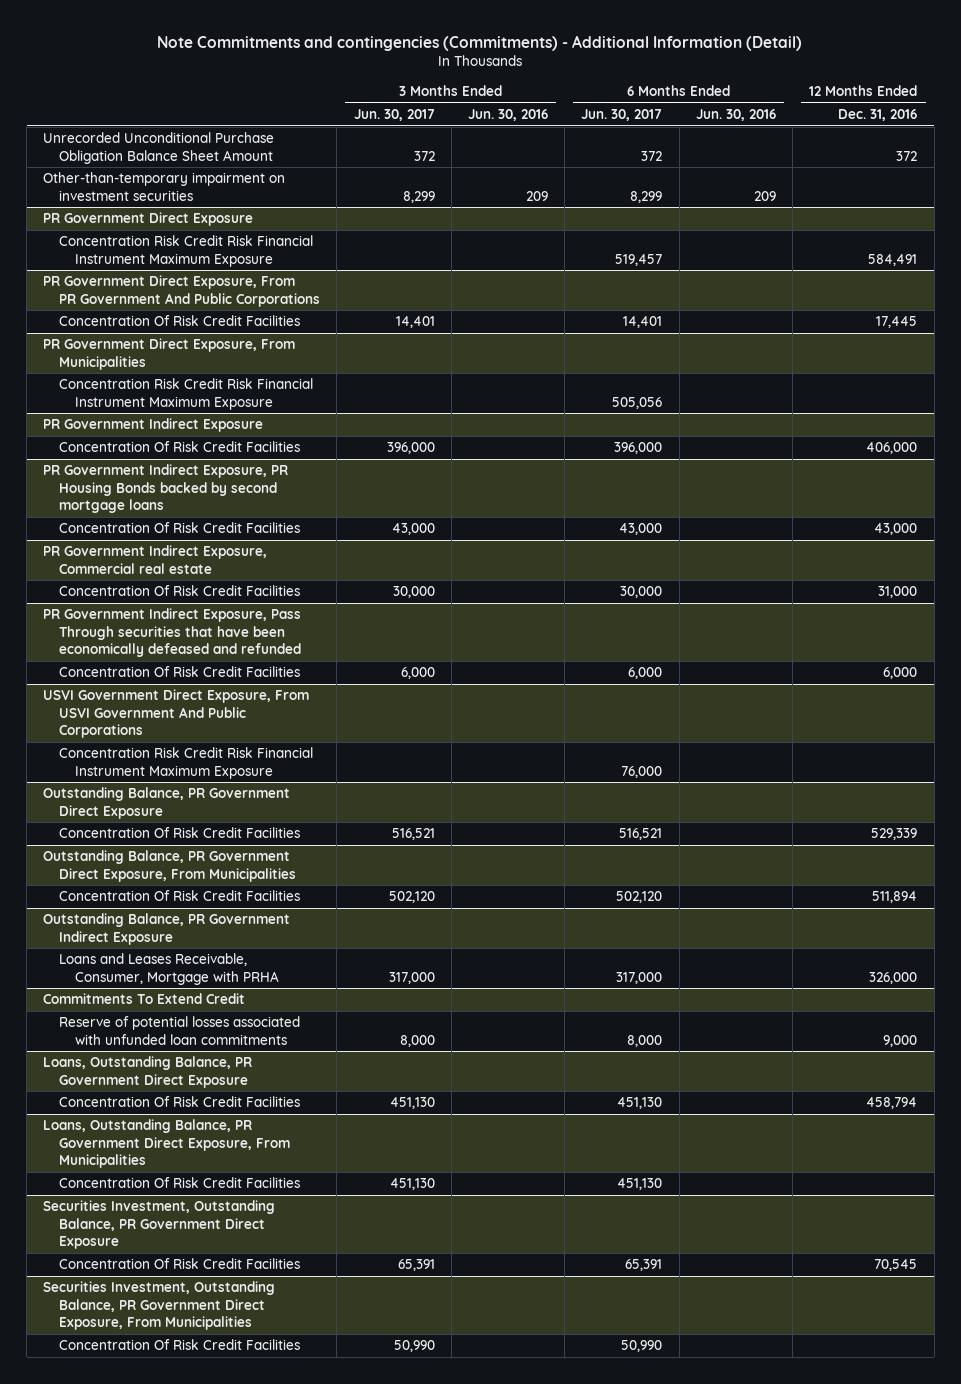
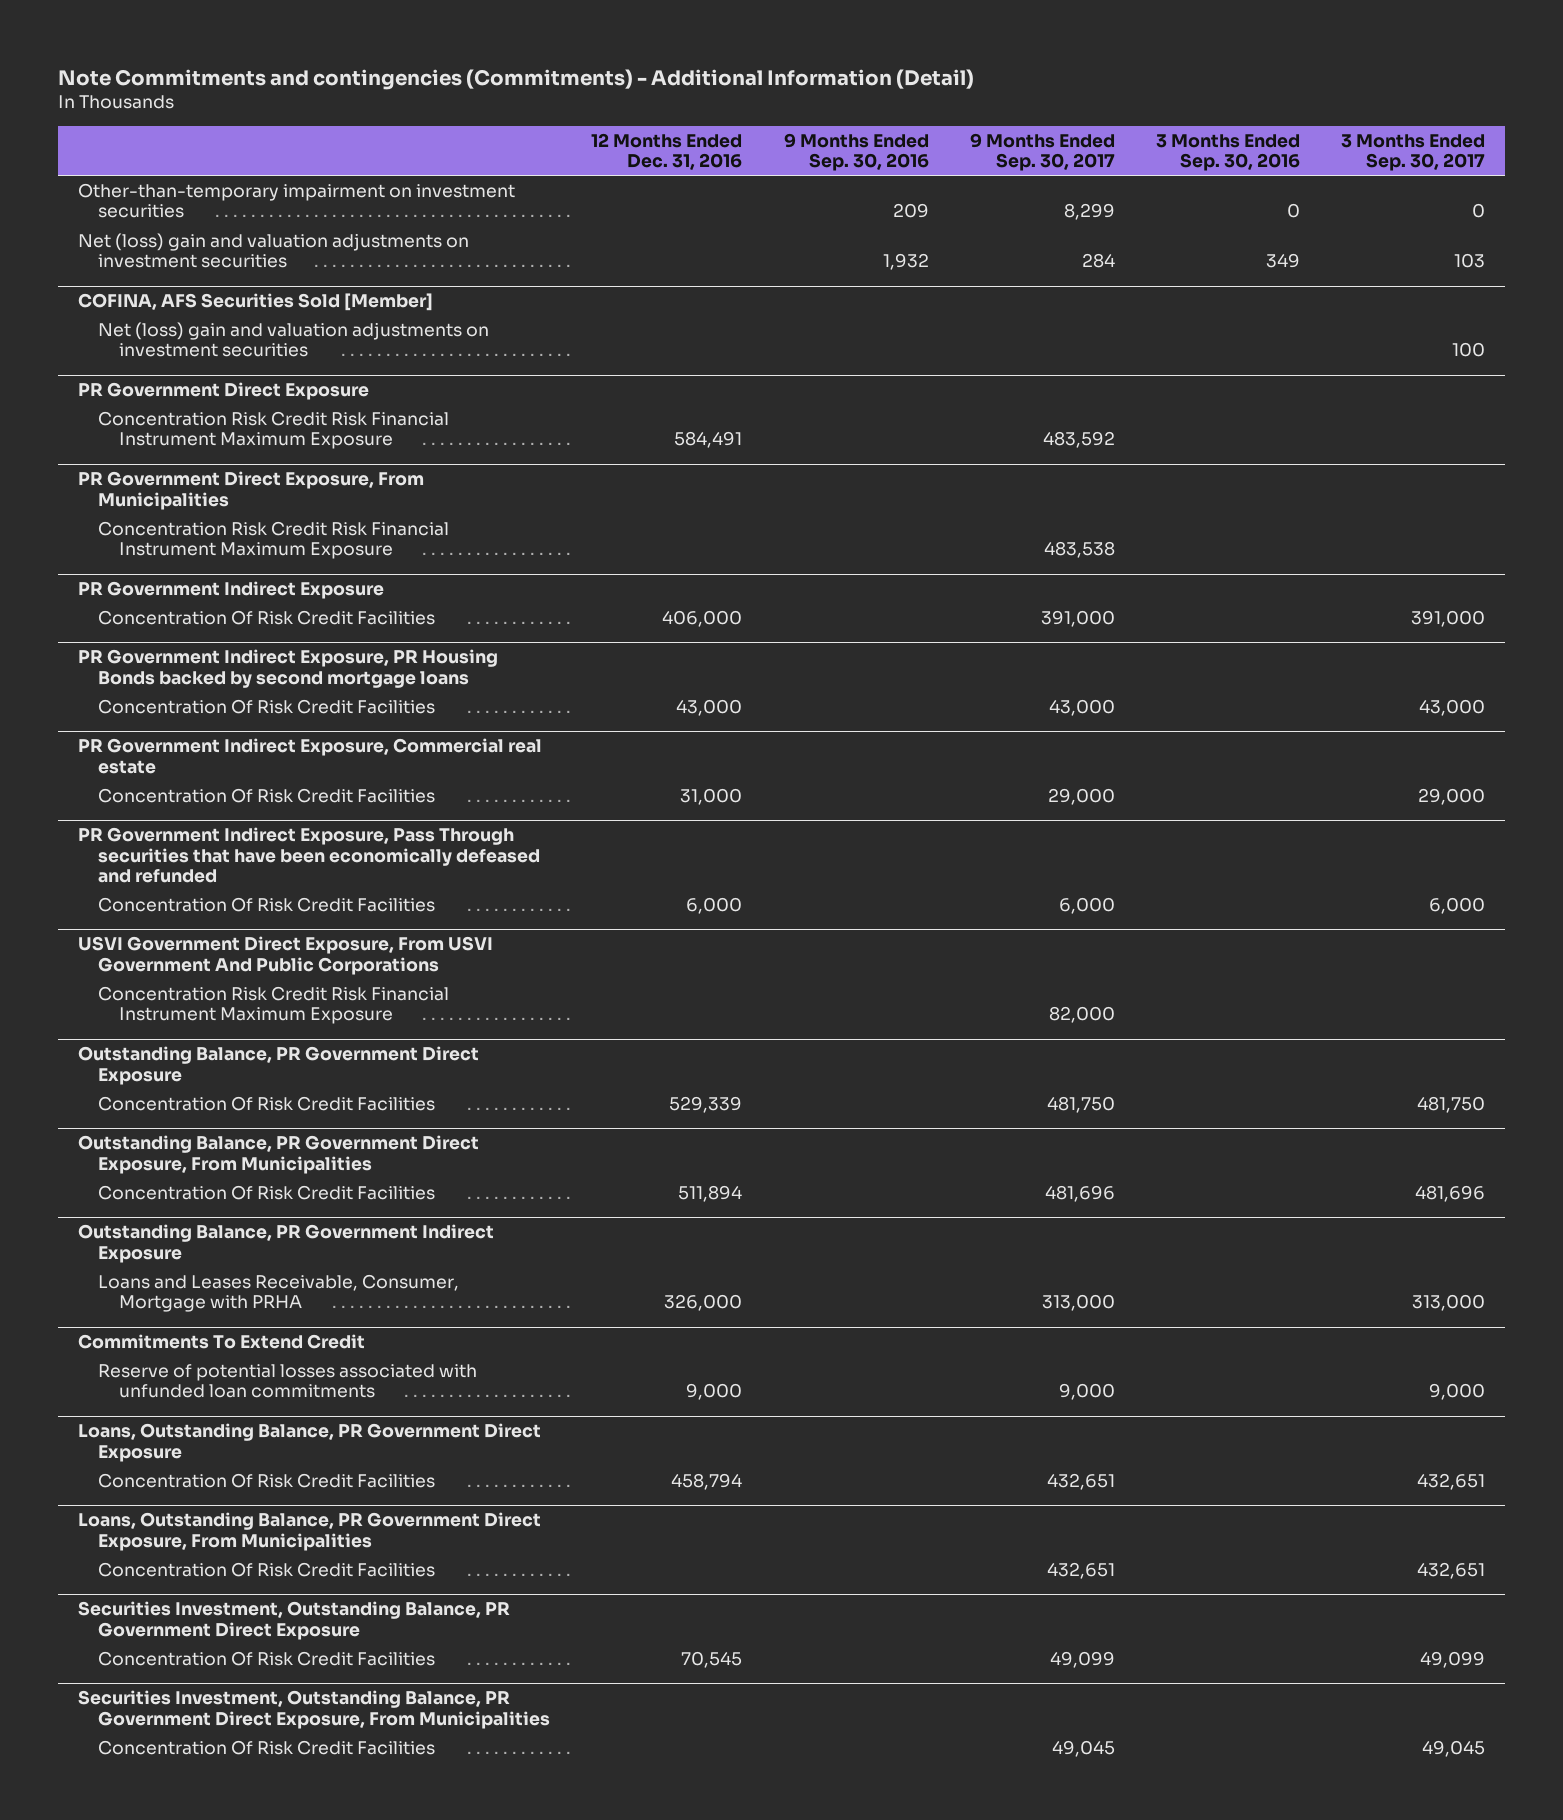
- | 3 Months Ended Jun. 30, 2017 | 3 Months Ended Jun. 30, 2016 | 6 Months Ended Jun. 30, 2017 | 6 Months Ended Jun. 30, 2016 | 12 Months Ended Dec. 31, 2016
+ | 12 Months Ended Dec. 31, 2016 | 9 Months Ended Sep. 30, 2016 | 9 Months Ended Sep. 30, 2017 | 3 Months Ended Sep. 30, 2016 | 3 Months Ended Sep. 30, 2017
- Unrecorded Unconditional Purchase Obligation Balance Sheet Amount | 372 | | 372 | | 372
+ Net (loss) gain and valuation adjustments on investment securities | | 1,932 | 284 | 349 | 103
+ COFINA, AFS Securities Sold [Member]
+ Net (loss) gain and valuation adjustments on investment securities | | | | | 100
- PR Government Direct Exposure, From PR Government And Public Corporations
- Concentration Of Risk Credit Facilities | 14,401 | | 14,401 | | 17,445

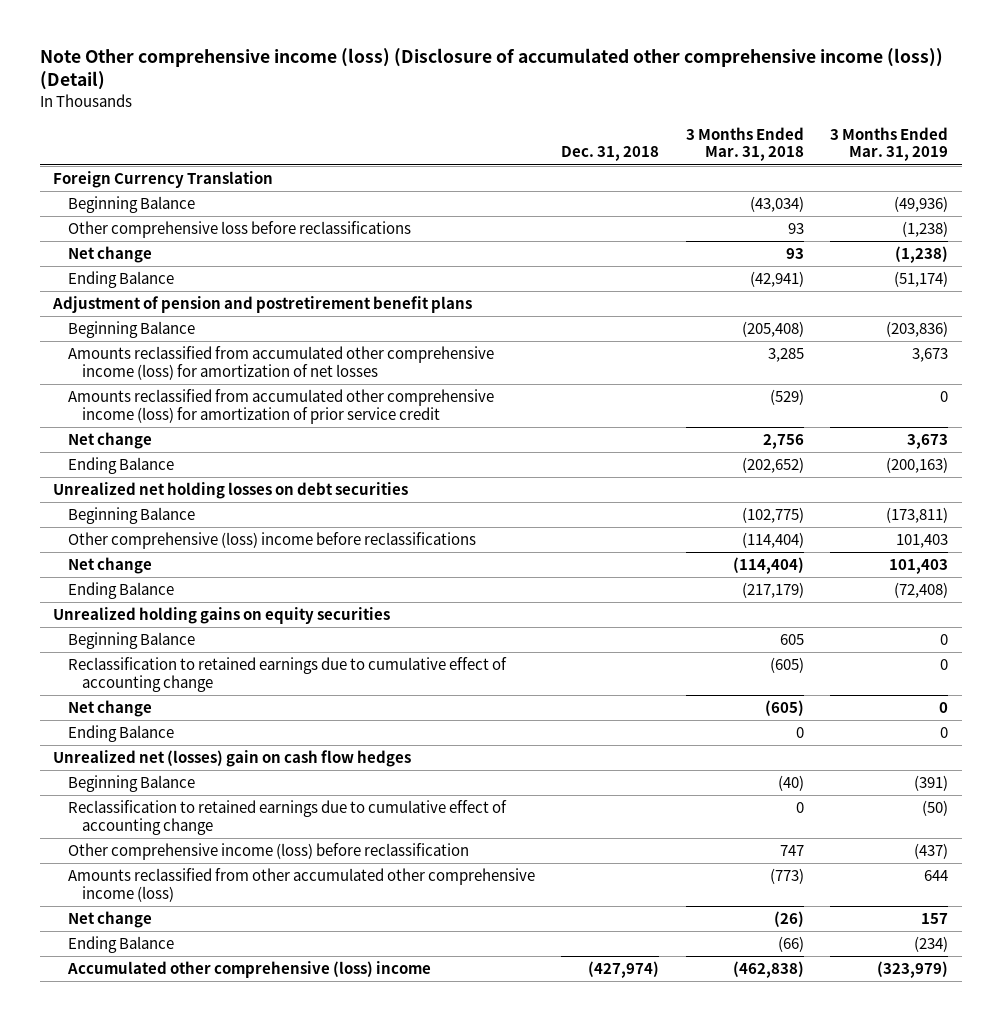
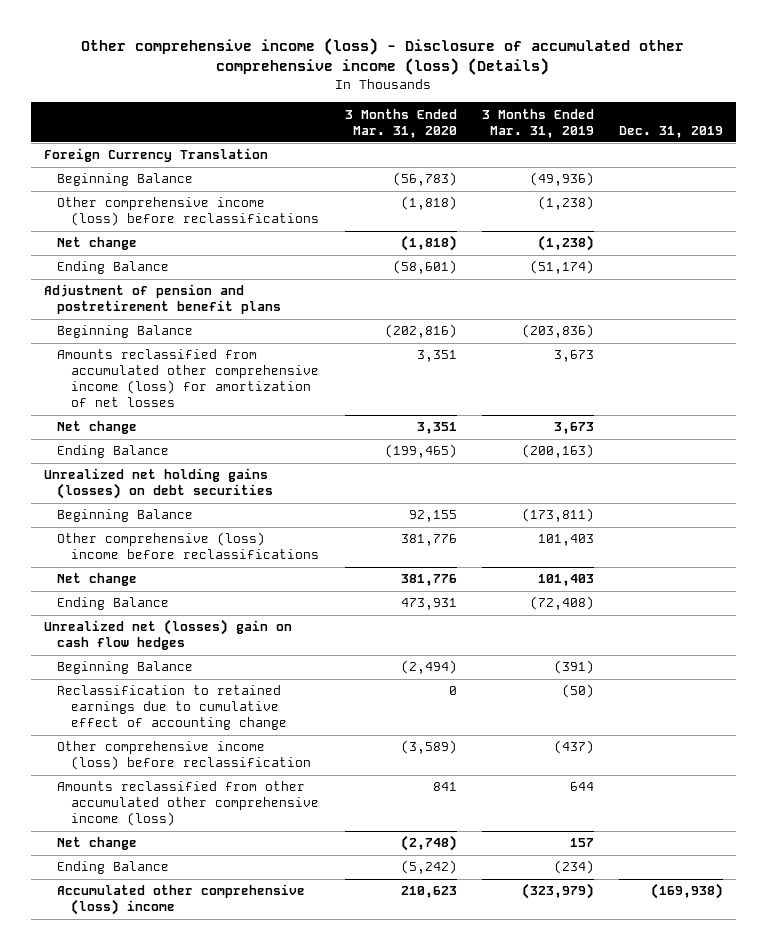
- Note Other comprehensive income (loss) (Disclosure of accumulated other comprehensive income (loss)) (Detail)
+ Other comprehensive income (loss) - Disclosure of accumulated other comprehensive income (loss) (Details)
- | Dec. 31, 2018 | 3 Months Ended Mar. 31, 2018 | 3 Months Ended Mar. 31, 2019
+ | 3 Months Ended Mar. 31, 2020 | 3 Months Ended Mar. 31, 2019 | Dec. 31, 2019
- Other comprehensive loss before reclassifications | | 93 | (1,238)
+ Other comprehensive income (loss) before reclassifications | (1,818) | (1,238) |
- Amounts reclassified from accumulated other comprehensive income (loss) for amortization of prior service credit | | (529) | 0
- Unrealized net holding losses on debt securities
+ Unrealized net holding gains (losses) on debt securities
- Unrealized holding gains on equity securities
- Beginning Balance | | 605 | 0
- Reclassification to retained earnings due to cumulative effect of accounting change | | (605) | 0
- Net change | | (605) | 0
- Ending Balance | | 0 | 0

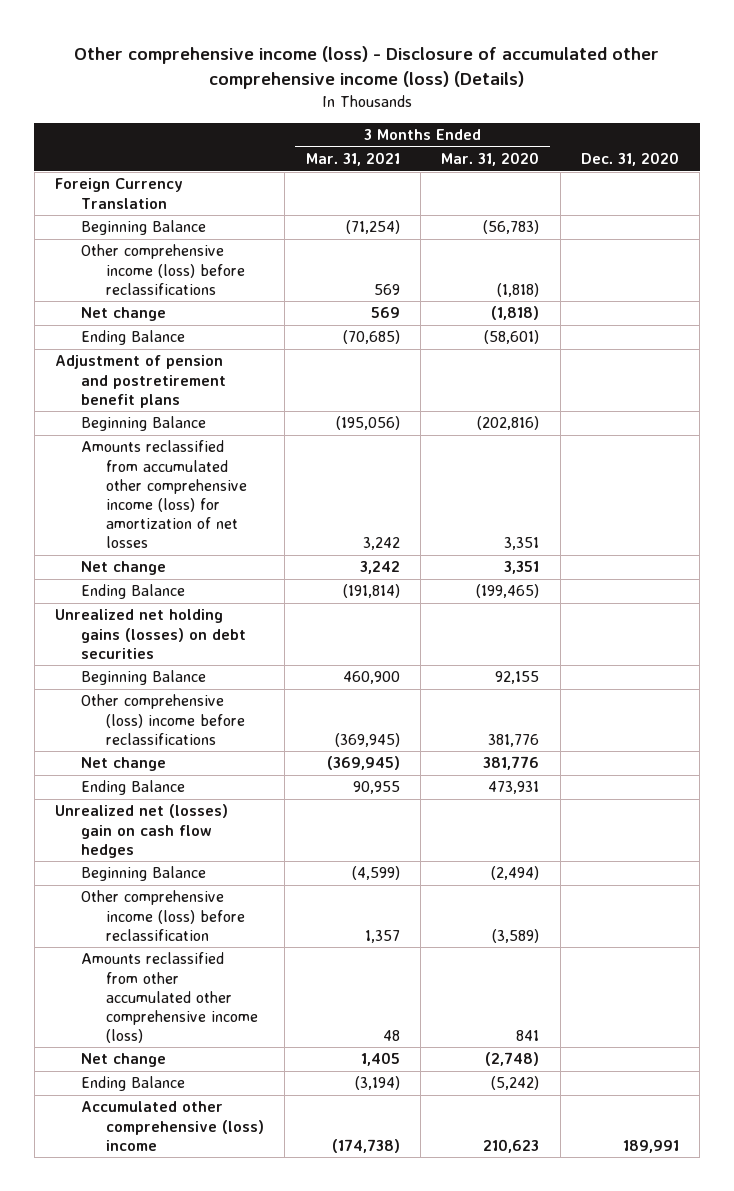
- | 3 Months Ended Mar. 31, 2020 | 3 Months Ended Mar. 31, 2019 | Dec. 31, 2019
+ | 3 Months Ended Mar. 31, 2021 | 3 Months Ended Mar. 31, 2020 | Dec. 31, 2020
- Reclassification to retained earnings due to cumulative effect of accounting change | 0 | (50) |

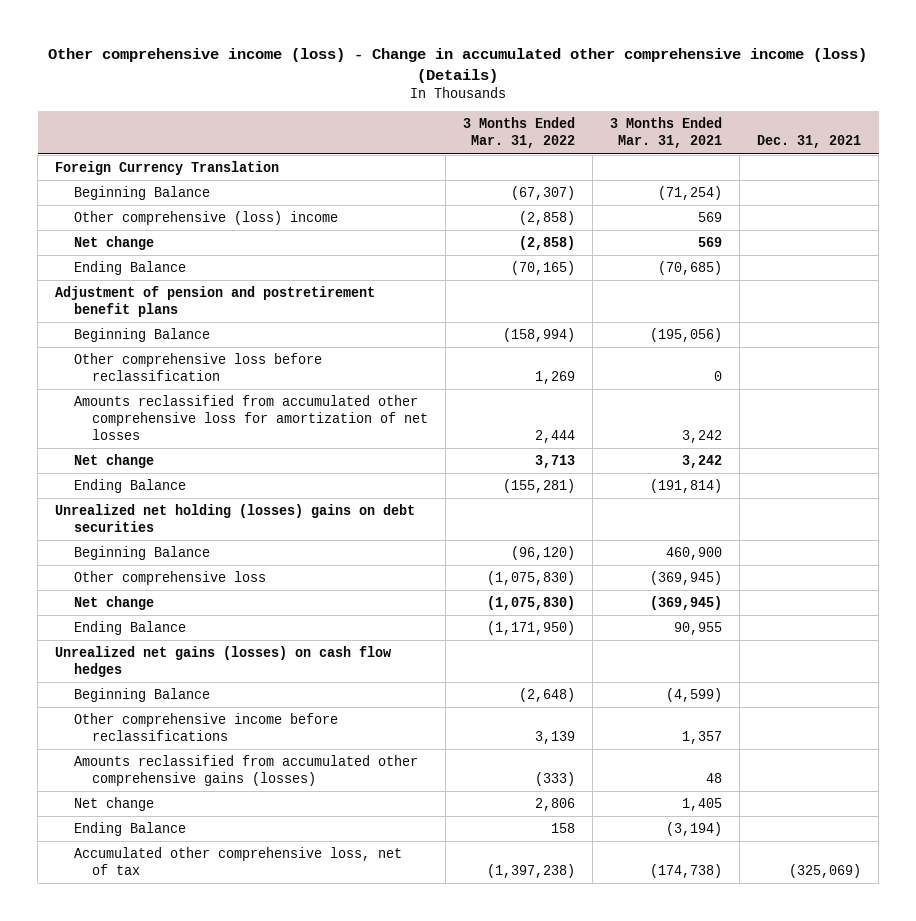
- Other comprehensive income (loss) - Disclosure of accumulated other comprehensive income (loss) (Details)
+ Other comprehensive income (loss) - Change in accumulated other comprehensive income (loss) (Details)
- | 3 Months Ended Mar. 31, 2021 | 3 Months Ended Mar. 31, 2020 | Dec. 31, 2020
+ | 3 Months Ended Mar. 31, 2022 | 3 Months Ended Mar. 31, 2021 | Dec. 31, 2021
- Other comprehensive income (loss) before reclassifications | 569 | (1,818) |
+ Other comprehensive (loss) income | (2,858) | 569 |
- Amounts reclassified from accumulated other comprehensive income (loss) for amortization of net losses | 3,242 | 3,351 |
+ Other comprehensive loss before reclassification | 1,269 | 0 |
+ Amounts reclassified from accumulated other comprehensive loss for amortization of net losses | 2,444 | 3,242 |
- Unrealized net holding gains (losses) on debt securities
+ Unrealized net holding (losses) gains on debt securities
- Other comprehensive (loss) income before reclassifications | (369,945) | 381,776 |
+ Other comprehensive loss | (1,075,830) | (369,945) |
- Unrealized net (losses) gain on cash flow hedges
+ Unrealized net gains (losses) on cash flow hedges
- Other comprehensive income (loss) before reclassification | 1,357 | (3,589) |
- Amounts reclassified from other accumulated other comprehensive income (loss) | 48 | 841 |
+ Other comprehensive income before reclassifications | 3,139 | 1,357 |
+ Amounts reclassified from accumulated other comprehensive gains (losses) | (333) | 48 |
- Accumulated other comprehensive (loss) income | (174,738) | 210,623 | 189,991
+ Accumulated other comprehensive loss, net of tax | (1,397,238) | (174,738) | (325,069)

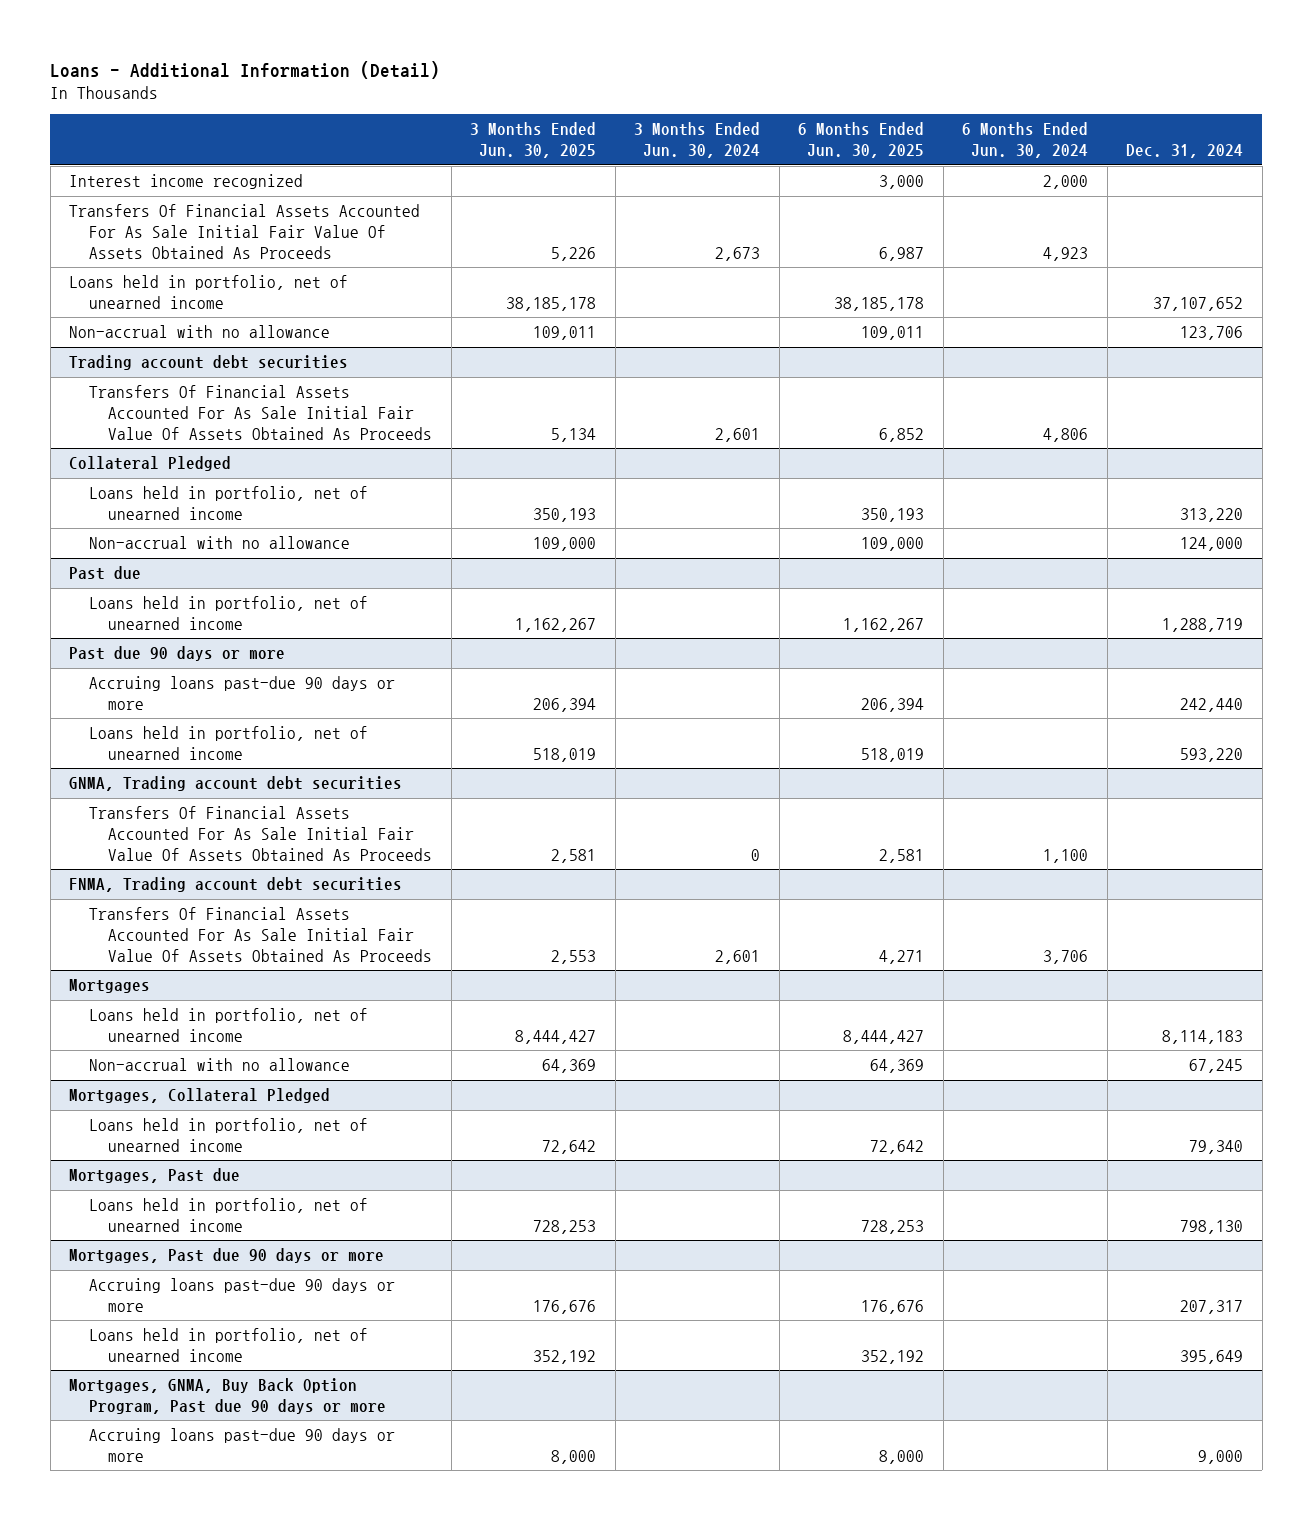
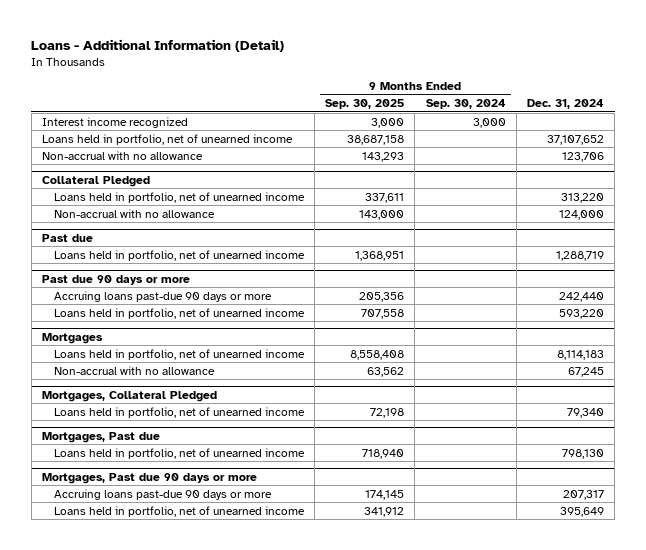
- | 3 Months Ended Jun. 30, 2025 | 3 Months Ended Jun. 30, 2024 | 6 Months Ended Jun. 30, 2025 | 6 Months Ended Jun. 30, 2024 | Dec. 31, 2024
+ | 9 Months Ended Sep. 30, 2025 | 9 Months Ended Sep. 30, 2024 | Dec. 31, 2024
- Transfers Of Financial Assets Accounted For As Sale Initial Fair Value Of Assets Obtained As Proceeds | 5,226 | 2,673 | 6,987 | 4,923 |
- Trading account debt securities
- Transfers Of Financial Assets Accounted For As Sale Initial Fair Value Of Assets Obtained As Proceeds | 5,134 | 2,601 | 6,852 | 4,806 |
- GNMA, Trading account debt securities
- Transfers Of Financial Assets Accounted For As Sale Initial Fair Value Of Assets Obtained As Proceeds | 2,581 | 0 | 2,581 | 1,100 |
- FNMA, Trading account debt securities
- Transfers Of Financial Assets Accounted For As Sale Initial Fair Value Of Assets Obtained As Proceeds | 2,553 | 2,601 | 4,271 | 3,706 |
- Mortgages, GNMA, Buy Back Option Program, Past due 90 days or more
- Accruing loans past-due 90 days or more | 8,000 | | 8,000 | | 9,000

